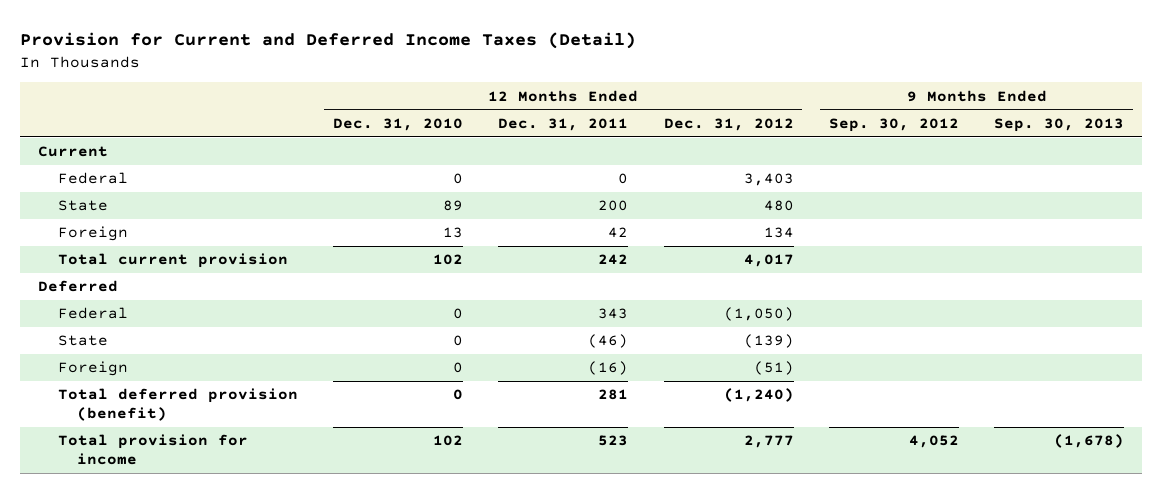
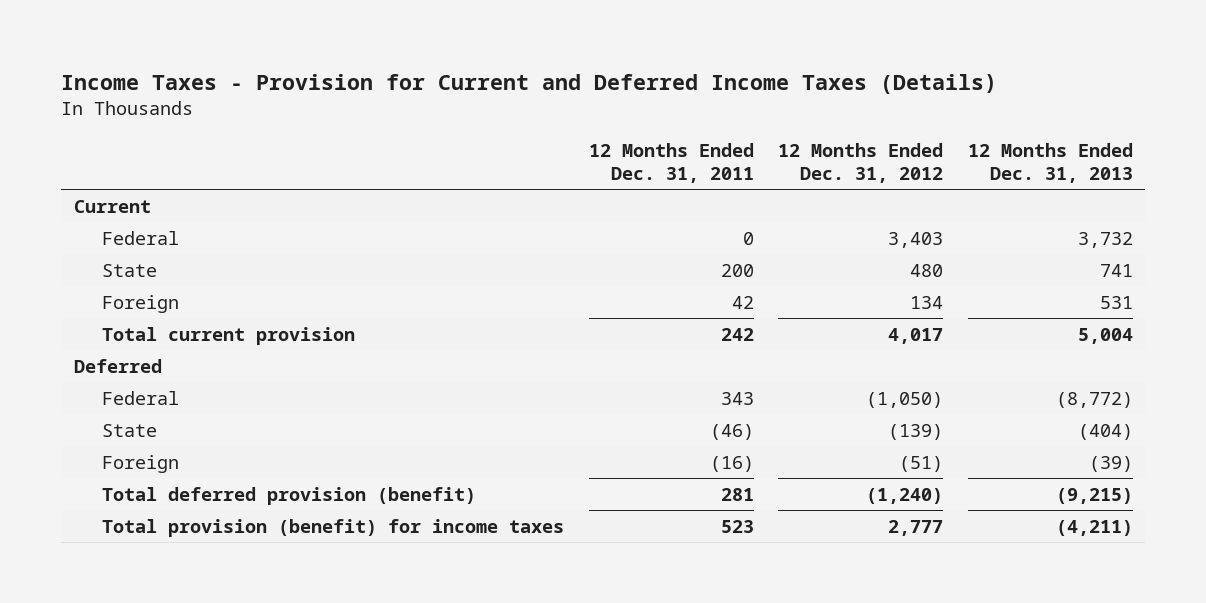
- Provision for Current and Deferred Income Taxes (Detail)
+ Income Taxes - Provision for Current and Deferred Income Taxes (Details)
- | 12 Months Ended Dec. 31, 2010 | 12 Months Ended Dec. 31, 2011 | 12 Months Ended Dec. 31, 2012 | 9 Months Ended Sep. 30, 2012 | 9 Months Ended Sep. 30, 2013
+ | 12 Months Ended Dec. 31, 2011 | 12 Months Ended Dec. 31, 2012 | 12 Months Ended Dec. 31, 2013
- Total provision for income | 102 | 523 | 2,777 | 4,052 | (1,678)
+ Total provision (benefit) for income taxes | 523 | 2,777 | (4,211)

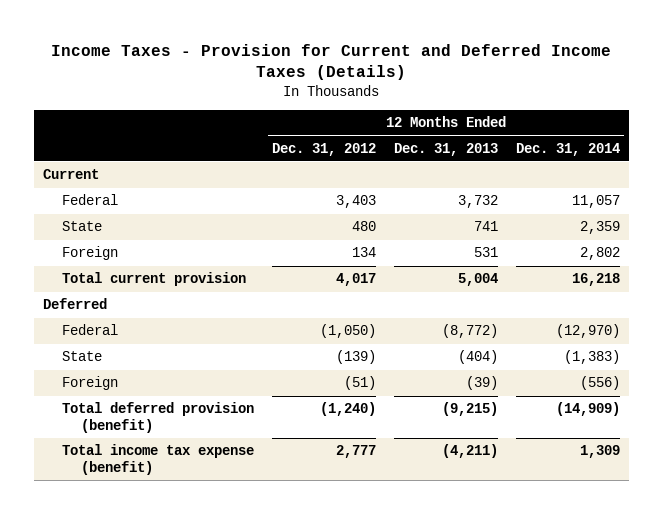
- | 12 Months Ended Dec. 31, 2011 | 12 Months Ended Dec. 31, 2012 | 12 Months Ended Dec. 31, 2013
+ | 12 Months Ended Dec. 31, 2012 | 12 Months Ended Dec. 31, 2013 | 12 Months Ended Dec. 31, 2014
- Total provision (benefit) for income taxes | 523 | 2,777 | (4,211)
+ Total income tax expense (benefit) | 2,777 | (4,211) | 1,309

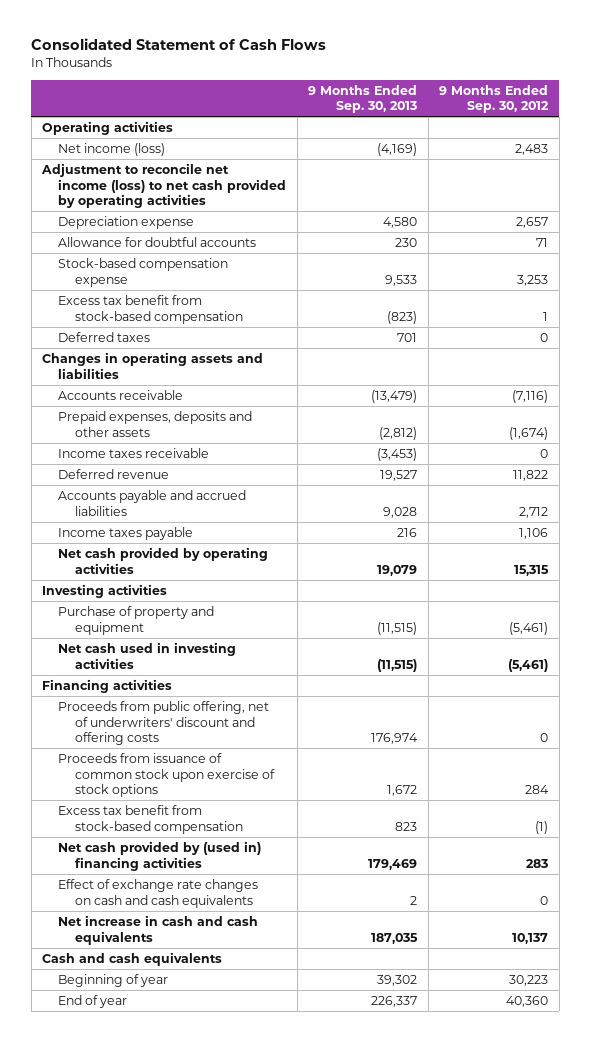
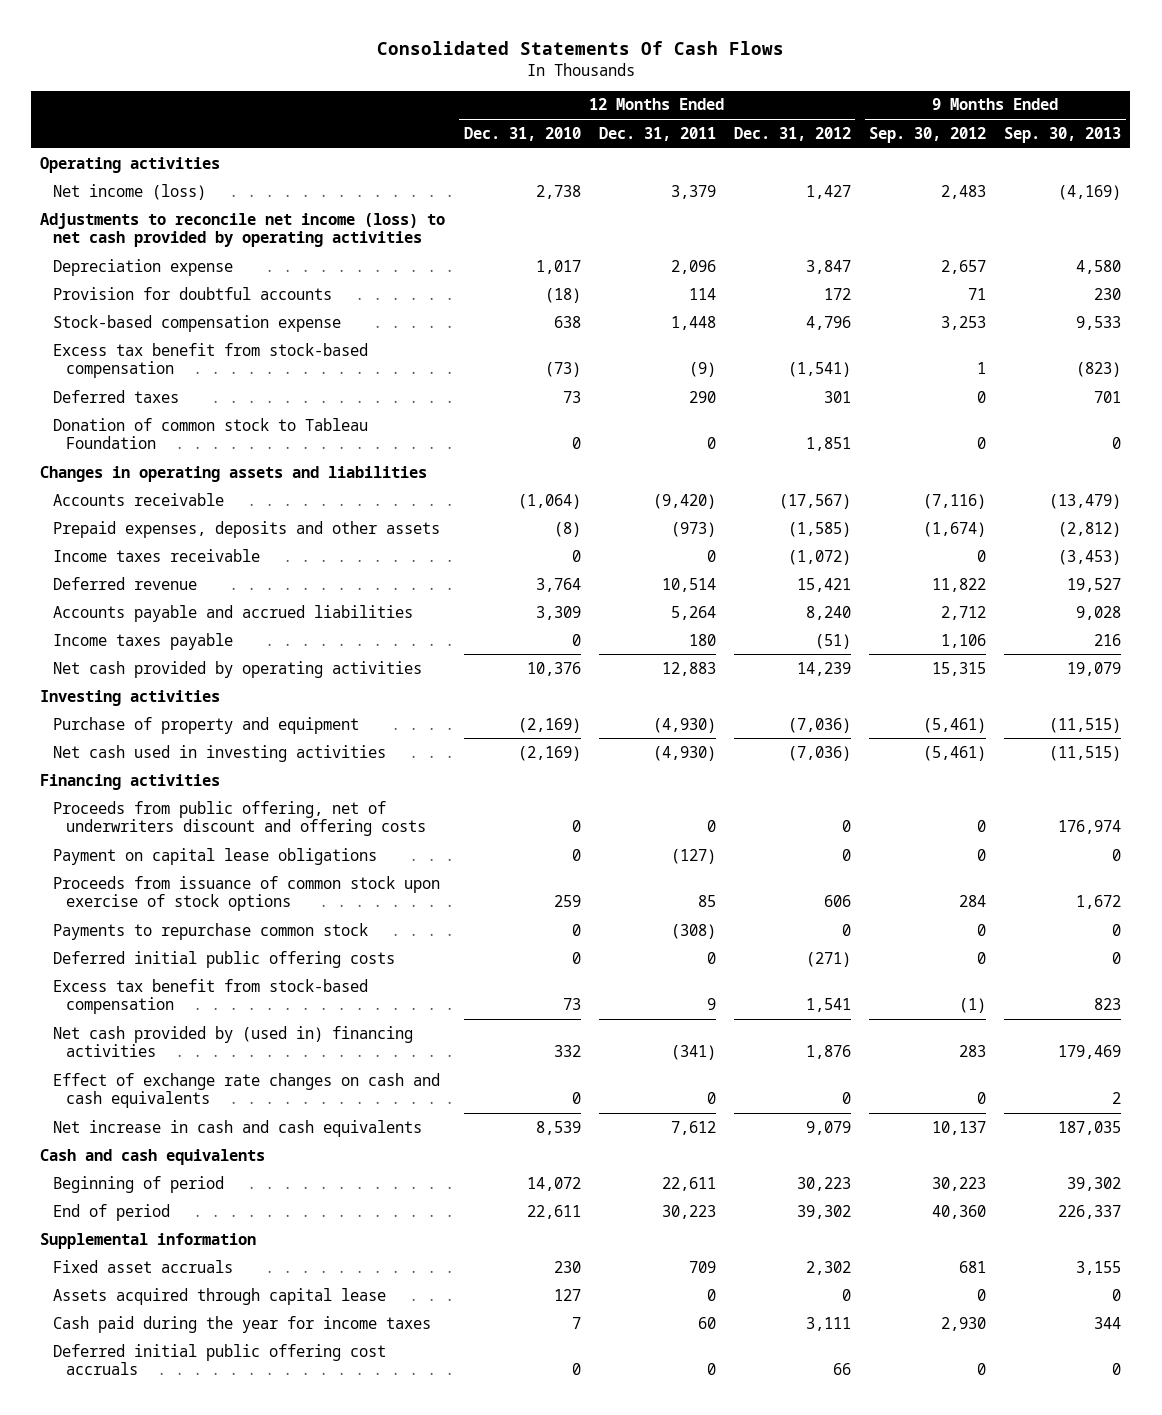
- Consolidated Statement of Cash Flows
+ Consolidated Statements Of Cash Flows
- | 9 Months Ended Sep. 30, 2013 | 9 Months Ended Sep. 30, 2012
+ | 12 Months Ended Dec. 31, 2010 | 12 Months Ended Dec. 31, 2011 | 12 Months Ended Dec. 31, 2012 | 9 Months Ended Sep. 30, 2012 | 9 Months Ended Sep. 30, 2013
- Adjustment to reconcile net income (loss) to net cash provided by operating activities
+ Adjustments to reconcile net income (loss) to net cash provided by operating activities
- Allowance for doubtful accounts | 230 | 71
+ Provision for doubtful accounts | (18) | 114 | 172 | 71 | 230
+ Donation of common stock to Tableau Foundation | 0 | 0 | 1,851 | 0 | 0
- Proceeds from public offering, net of underwriters' discount and offering costs | 176,974 | 0
+ Proceeds from public offering, net of underwriters discount and offering costs | 0 | 0 | 0 | 0 | 176,974
+ Payment on capital lease obligations | 0 | (127) | 0 | 0 | 0
+ Payments to repurchase common stock | 0 | (308) | 0 | 0 | 0
+ Deferred initial public offering costs | 0 | 0 | (271) | 0 | 0
- Beginning of year | 39,302 | 30,223
- End of year | 226,337 | 40,360
+ Beginning of period | 14,072 | 22,611 | 30,223 | 30,223 | 39,302
+ End of period | 22,611 | 30,223 | 39,302 | 40,360 | 226,337
+ Supplemental information
+ Fixed asset accruals | 230 | 709 | 2,302 | 681 | 3,155
+ Assets acquired through capital lease | 127 | 0 | 0 | 0 | 0
+ Cash paid during the year for income taxes | 7 | 60 | 3,111 | 2,930 | 344
+ Deferred initial public offering cost accruals | 0 | 0 | 66 | 0 | 0

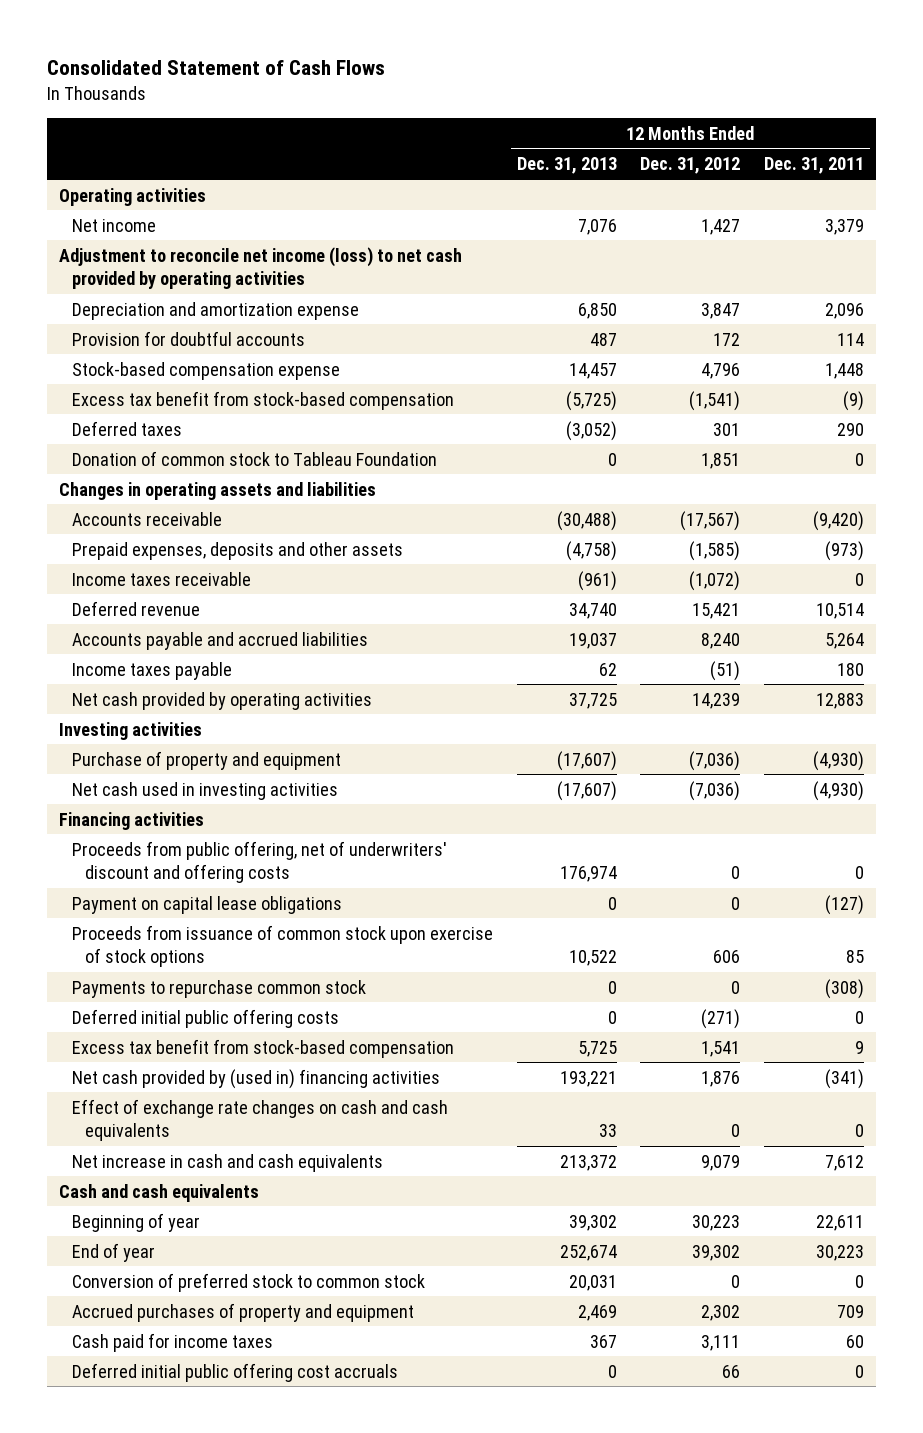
- Consolidated Statements Of Cash Flows
+ Consolidated Statement of Cash Flows
- | 12 Months Ended Dec. 31, 2010 | 12 Months Ended Dec. 31, 2011 | 12 Months Ended Dec. 31, 2012 | 9 Months Ended Sep. 30, 2012 | 9 Months Ended Sep. 30, 2013
+ | 12 Months Ended Dec. 31, 2013 | 12 Months Ended Dec. 31, 2012 | 12 Months Ended Dec. 31, 2011
- Net income (loss) | 2,738 | 3,379 | 1,427 | 2,483 | (4,169)
- Adjustments to reconcile net income (loss) to net cash provided by operating activities
- Depreciation expense | 1,017 | 2,096 | 3,847 | 2,657 | 4,580
+ Net income | 7,076 | 1,427 | 3,379
+ Adjustment to reconcile net income (loss) to net cash provided by operating activities
+ Depreciation and amortization expense | 6,850 | 3,847 | 2,096
- Proceeds from public offering, net of underwriters discount and offering costs | 0 | 0 | 0 | 0 | 176,974
+ Proceeds from public offering, net of underwriters' discount and offering costs | 176,974 | 0 | 0
- Beginning of period | 14,072 | 22,611 | 30,223 | 30,223 | 39,302
- End of period | 22,611 | 30,223 | 39,302 | 40,360 | 226,337
- Supplemental information
- Fixed asset accruals | 230 | 709 | 2,302 | 681 | 3,155
- Assets acquired through capital lease | 127 | 0 | 0 | 0 | 0
- Cash paid during the year for income taxes | 7 | 60 | 3,111 | 2,930 | 344
+ Beginning of year | 39,302 | 30,223 | 22,611
+ End of year | 252,674 | 39,302 | 30,223
+ Conversion of preferred stock to common stock | 20,031 | 0 | 0
+ Accrued purchases of property and equipment | 2,469 | 2,302 | 709
+ Cash paid for income taxes | 367 | 3,111 | 60

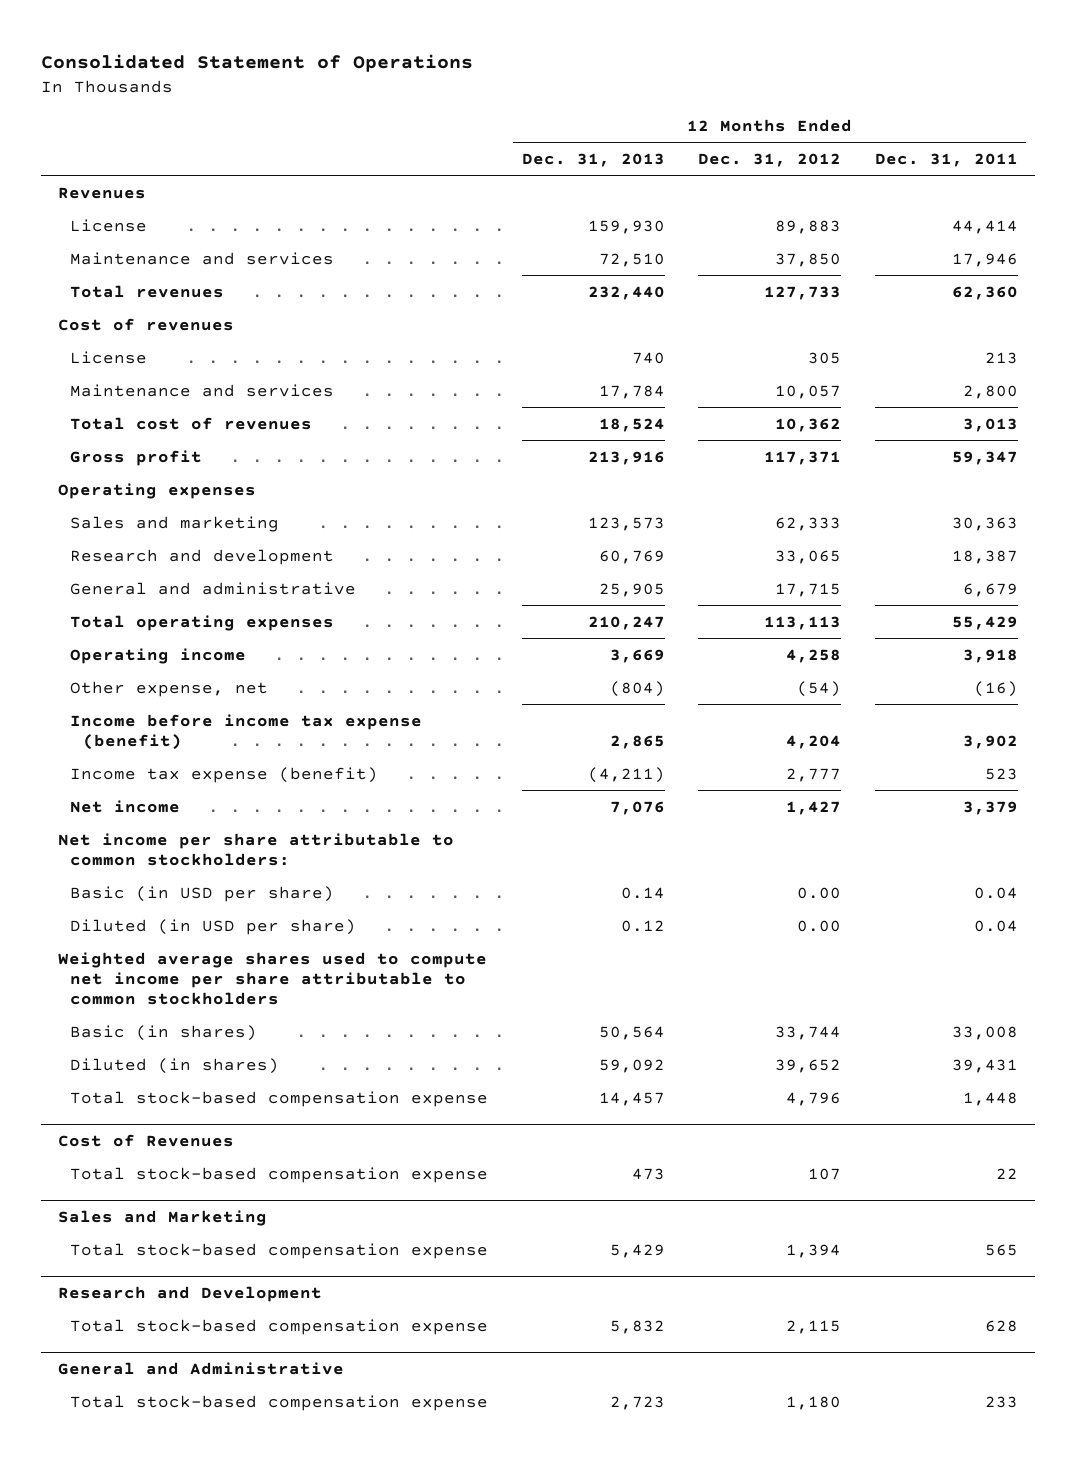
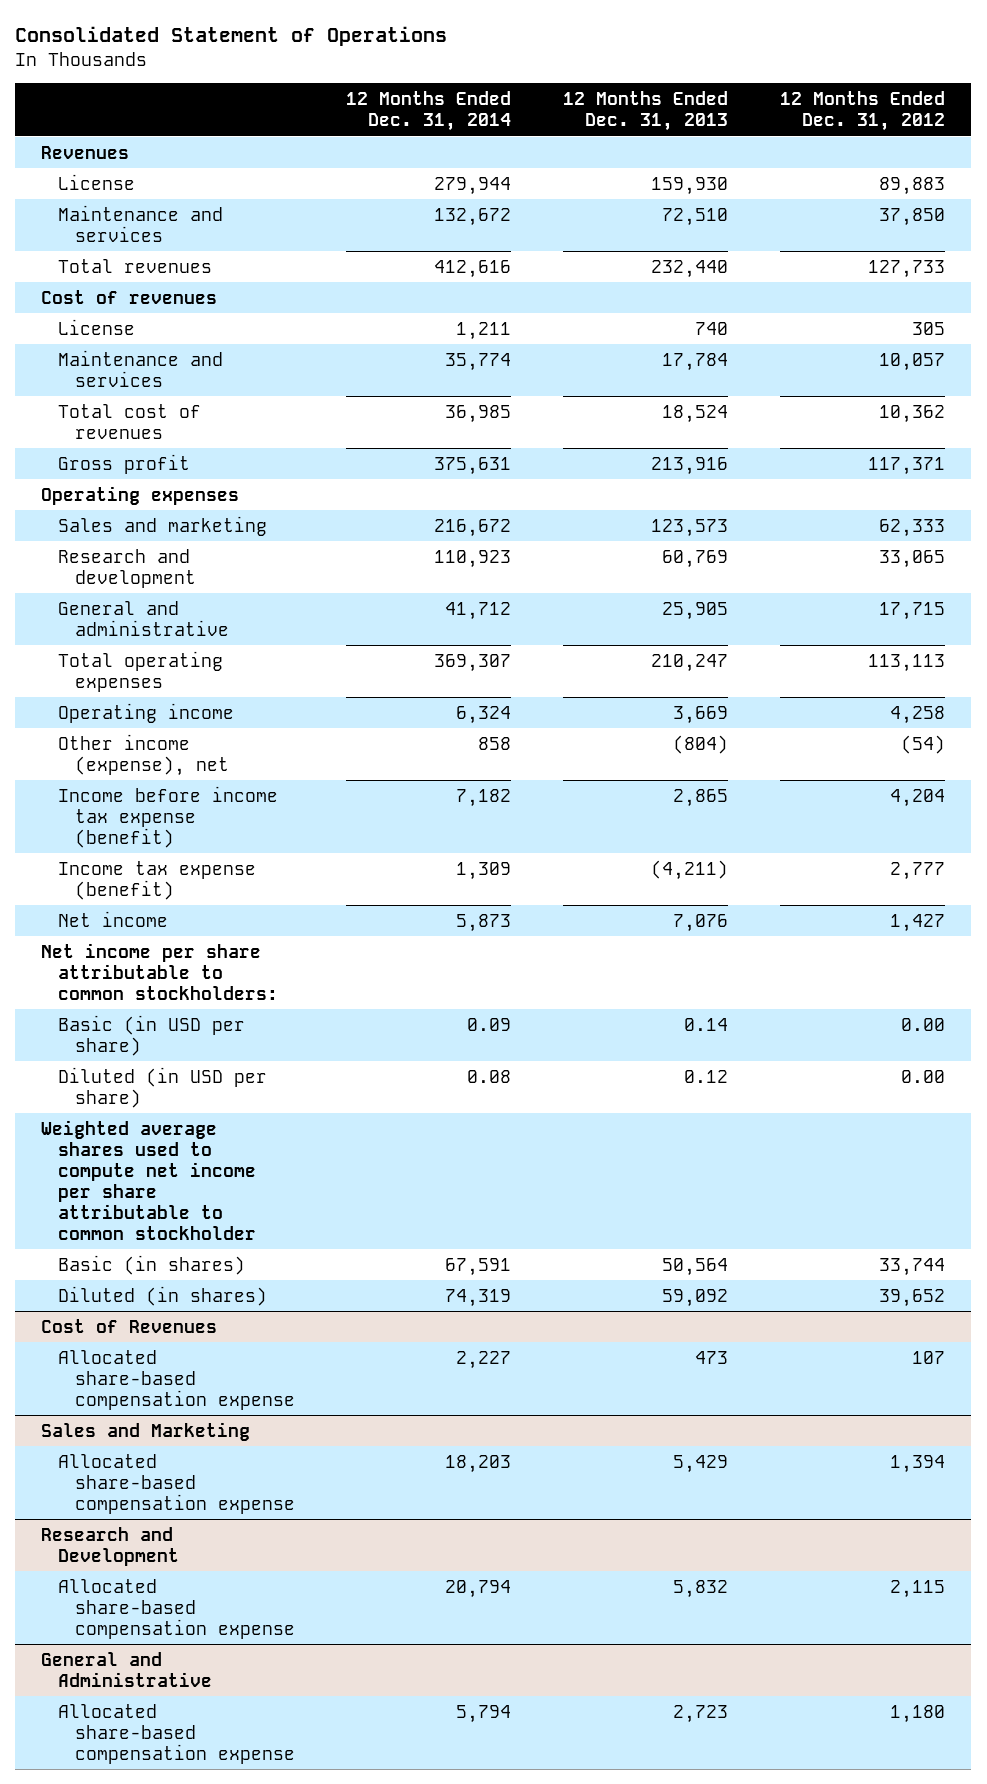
- | 12 Months Ended Dec. 31, 2013 | 12 Months Ended Dec. 31, 2012 | 12 Months Ended Dec. 31, 2011
+ | 12 Months Ended Dec. 31, 2014 | 12 Months Ended Dec. 31, 2013 | 12 Months Ended Dec. 31, 2012
- Other expense, net | (804) | (54) | (16)
+ Other income (expense), net | 858 | (804) | (54)
- Weighted average shares used to compute net income per share attributable to common stockholders
+ Weighted average shares used to compute net income per share attributable to common stockholder
- Total stock-based compensation expense | 14,457 | 4,796 | 1,448
@ Cost of Revenues
- Total stock-based compensation expense | 473 | 107 | 22
+ Allocated share-based compensation expense | 2,227 | 473 | 107
@ Sales and Marketing
- Total stock-based compensation expense | 5,429 | 1,394 | 565
+ Allocated share-based compensation expense | 18,203 | 5,429 | 1,394
@ Research and Development
- Total stock-based compensation expense | 5,832 | 2,115 | 628
+ Allocated share-based compensation expense | 20,794 | 5,832 | 2,115
@ General and Administrative
- Total stock-based compensation expense | 2,723 | 1,180 | 233
+ Allocated share-based compensation expense | 5,794 | 2,723 | 1,180

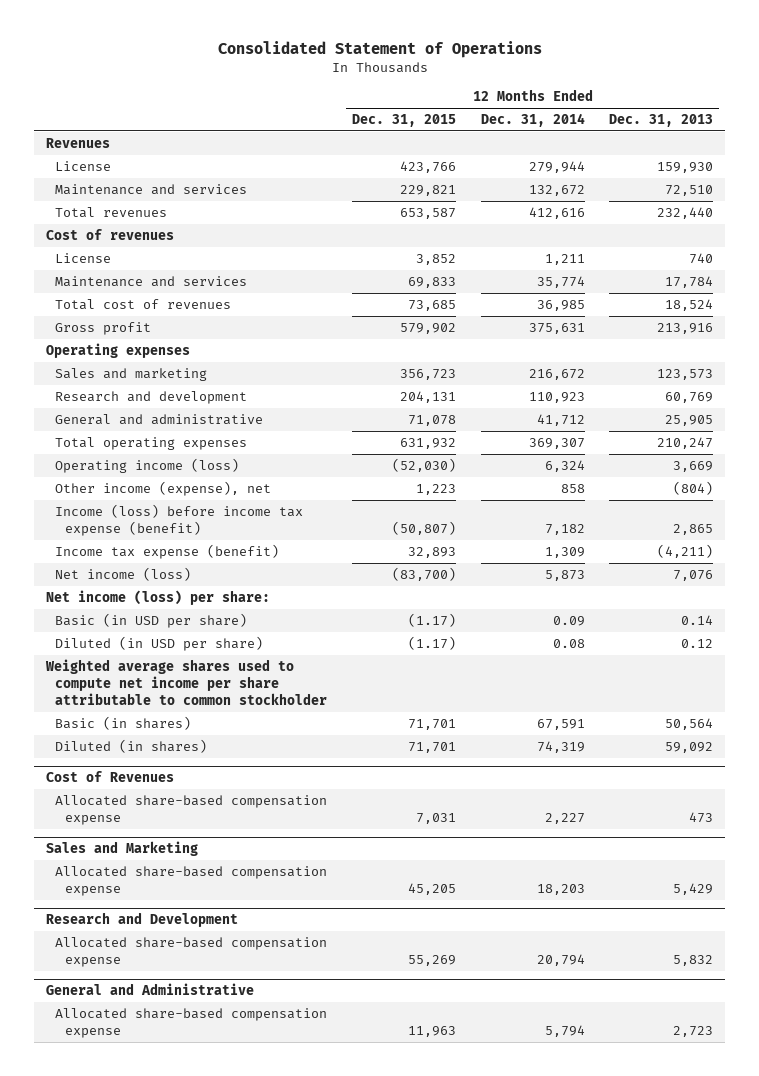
- | 12 Months Ended Dec. 31, 2014 | 12 Months Ended Dec. 31, 2013 | 12 Months Ended Dec. 31, 2012
+ | 12 Months Ended Dec. 31, 2015 | 12 Months Ended Dec. 31, 2014 | 12 Months Ended Dec. 31, 2013
- Operating income | 6,324 | 3,669 | 4,258
+ Operating income (loss) | (52,030) | 6,324 | 3,669
- Income before income tax expense (benefit) | 7,182 | 2,865 | 4,204
+ Income (loss) before income tax expense (benefit) | (50,807) | 7,182 | 2,865
- Net income | 5,873 | 7,076 | 1,427
- Net income per share attributable to common stockholders:
+ Net income (loss) | (83,700) | 5,873 | 7,076
+ Net income (loss) per share:

